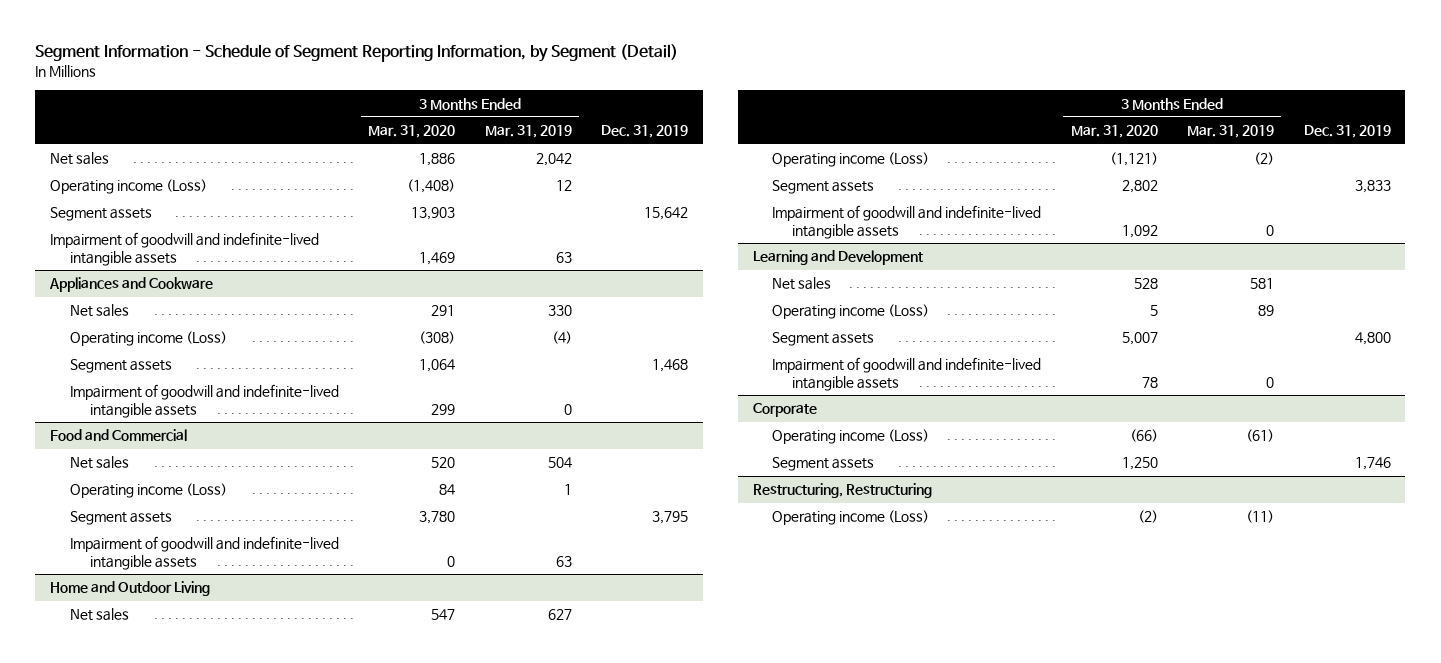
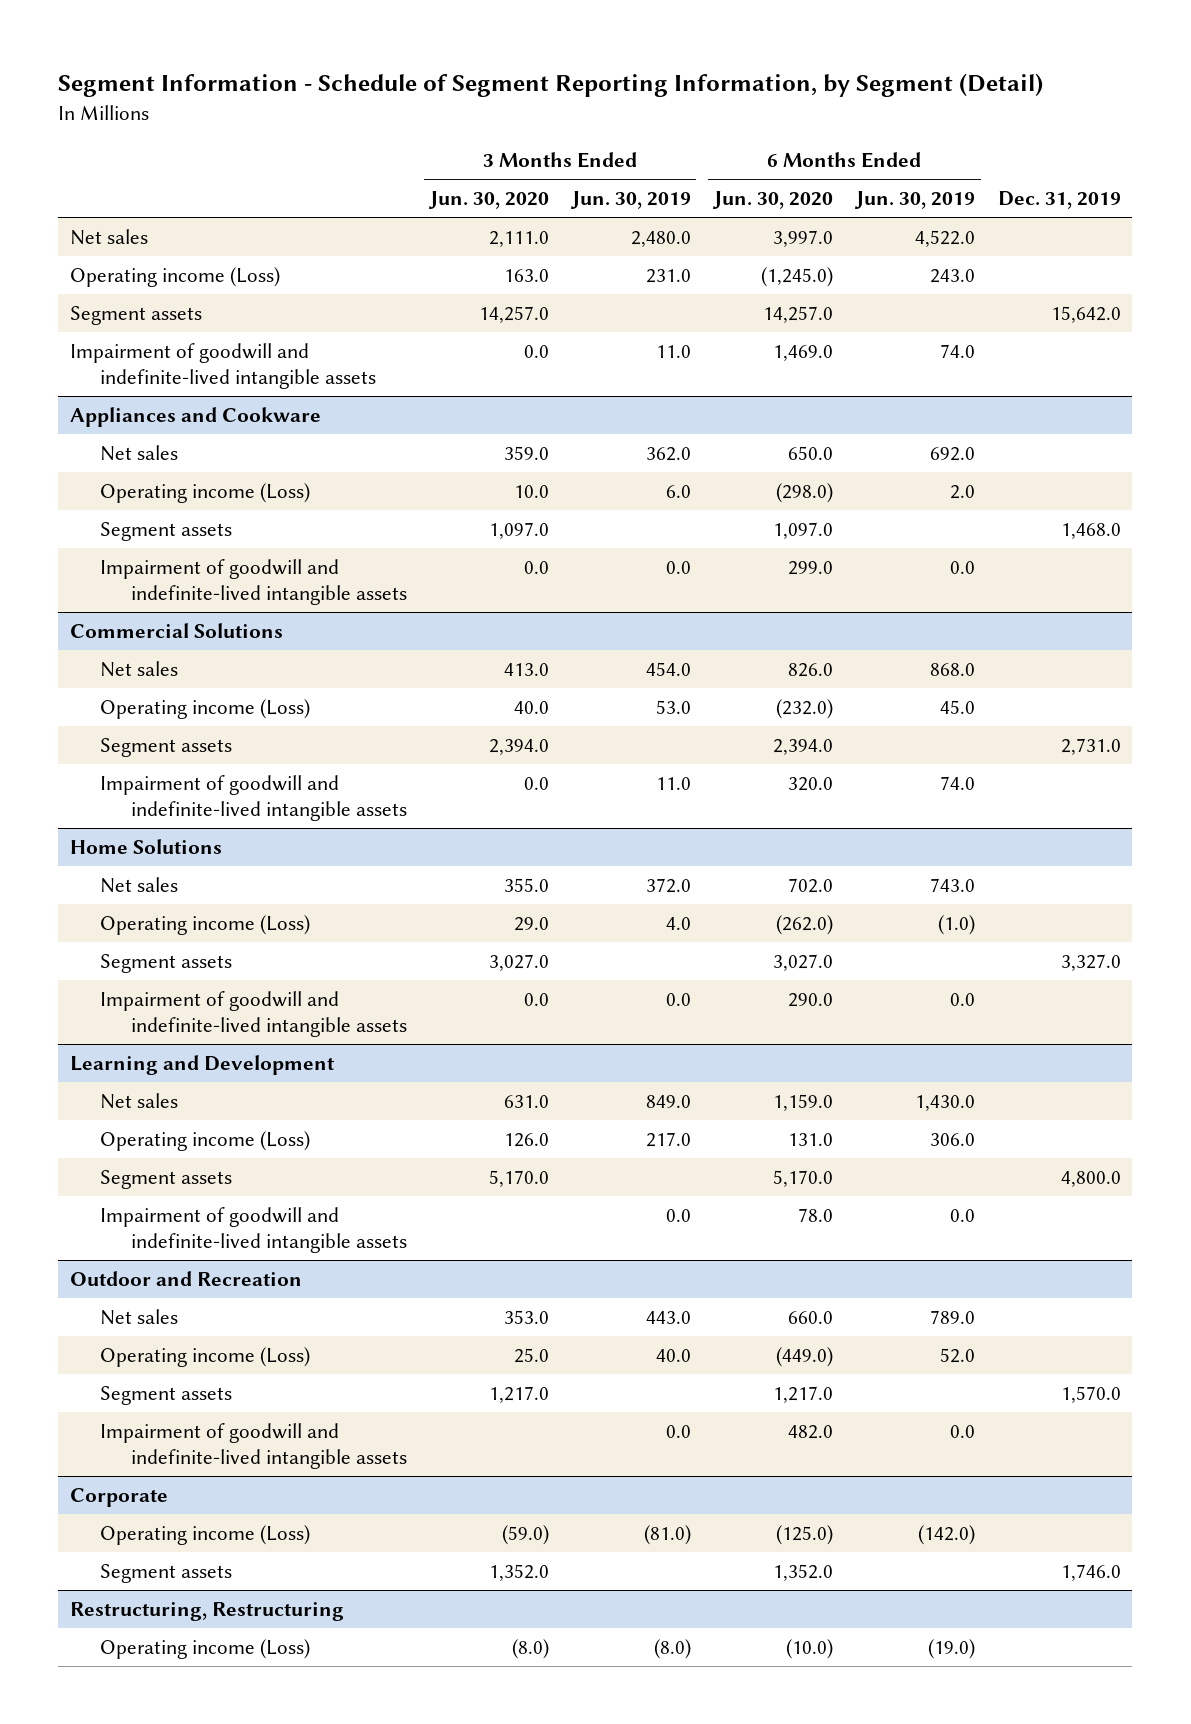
- | 3 Months Ended Mar. 31, 2020 | 3 Months Ended Mar. 31, 2019 | Dec. 31, 2019
+ | 3 Months Ended Jun. 30, 2020 | 3 Months Ended Jun. 30, 2019 | 6 Months Ended Jun. 30, 2020 | 6 Months Ended Jun. 30, 2019 | Dec. 31, 2019
- Segment assets | 13,903 | | 15,642
+ Segment assets | 14,257.0 | | 14,257.0 | | 15,642.0
@ Appliances and Cookware
- Segment assets | 1,064 | | 1,468
+ Segment assets | 1,097.0 | | 1,097.0 | | 1,468.0
- Food and Commercial
- Net sales | 520 | 504 |
- Operating income (Loss) | 84 | 1 |
- Segment assets | 3,780 | | 3,795
- Impairment of goodwill and indefinite-lived intangible assets | 0 | 63 |
- Home and Outdoor Living
- Net sales | 547 | 627 |
- Operating income (Loss) | (1,121) | (2) |
- Segment assets | 2,802 | | 3,833
- Impairment of goodwill and indefinite-lived intangible assets | 1,092 | 0 |
+ Commercial Solutions
+ Net sales | 413.0 | 454.0 | 826.0 | 868.0 |
+ Operating income (Loss) | 40.0 | 53.0 | (232.0) | 45.0 |
+ Segment assets | 2,394.0 | | 2,394.0 | | 2,731.0
+ Impairment of goodwill and indefinite-lived intangible assets | 0.0 | 11.0 | 320.0 | 74.0 |
+ Home Solutions
+ Net sales | 355.0 | 372.0 | 702.0 | 743.0 |
+ Operating income (Loss) | 29.0 | 4.0 | (262.0) | (1.0) |
+ Segment assets | 3,027.0 | | 3,027.0 | | 3,327.0
+ Impairment of goodwill and indefinite-lived intangible assets | 0.0 | 0.0 | 290.0 | 0.0 |
@ Learning and Development
- Segment assets | 5,007 | | 4,800
+ Segment assets | 5,170.0 | | 5,170.0 | | 4,800.0
+ Outdoor and Recreation
+ Net sales | 353.0 | 443.0 | 660.0 | 789.0 |
+ Operating income (Loss) | 25.0 | 40.0 | (449.0) | 52.0 |
+ Segment assets | 1,217.0 | | 1,217.0 | | 1,570.0
+ Impairment of goodwill and indefinite-lived intangible assets | | 0.0 | 482.0 | 0.0 |
@ Corporate
- Segment assets | 1,250 | | 1,746
+ Segment assets | 1,352.0 | | 1,352.0 | | 1,746.0

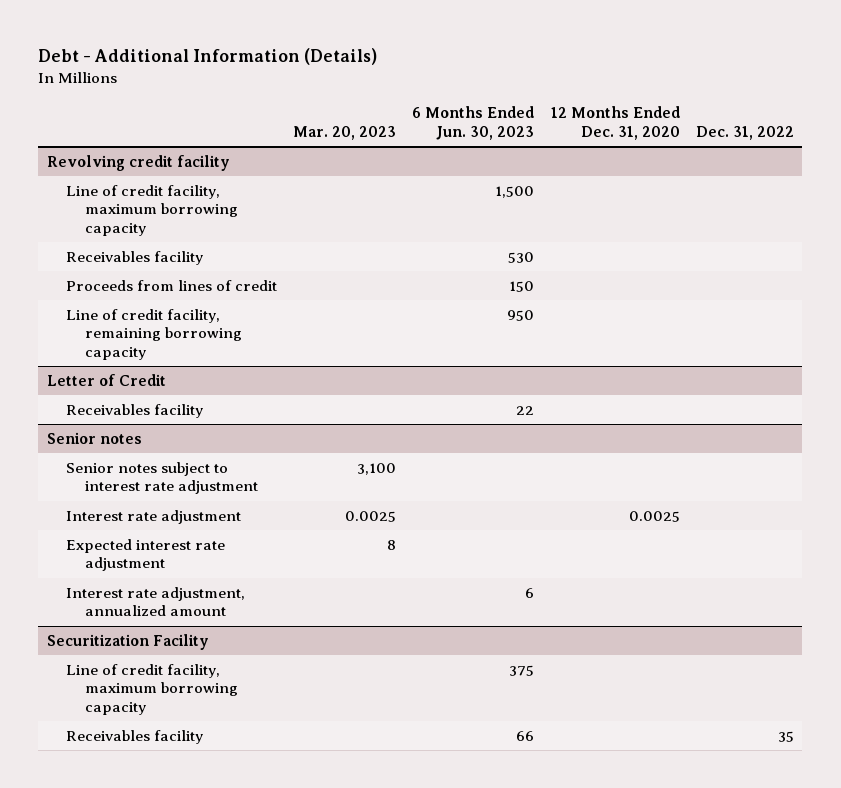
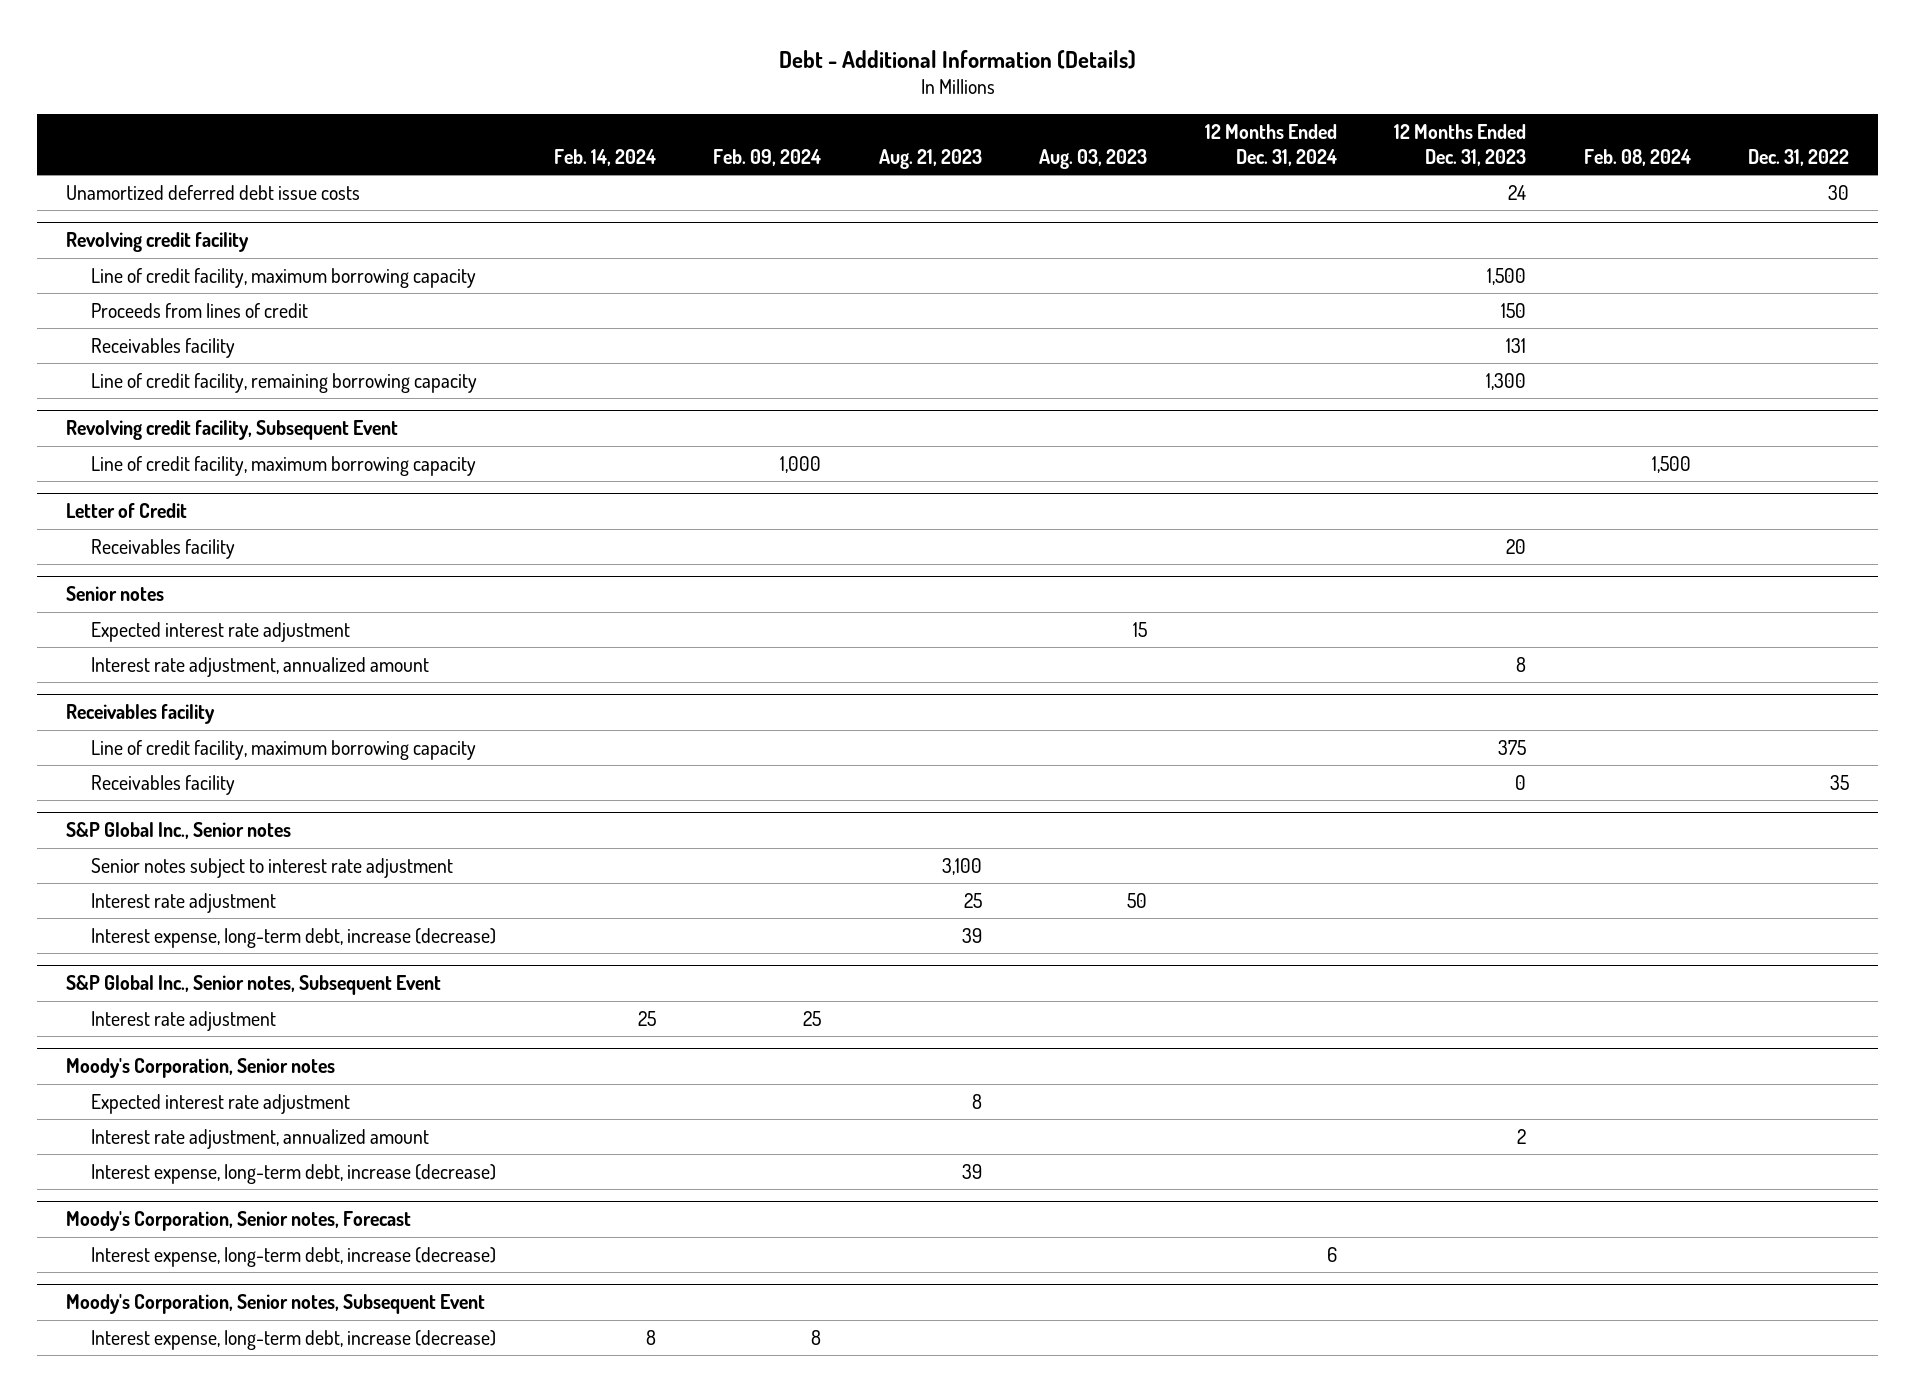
- | Mar. 20, 2023 | 6 Months Ended Jun. 30, 2023 | 12 Months Ended Dec. 31, 2020 | Dec. 31, 2022
+ | Feb. 14, 2024 | Feb. 09, 2024 | Aug. 21, 2023 | Aug. 03, 2023 | 12 Months Ended Dec. 31, 2024 | 12 Months Ended Dec. 31, 2023 | Feb. 08, 2024 | Dec. 31, 2022
+ Unamortized deferred debt issue costs | | | | | | 24 | | 30
@ Revolving credit facility
moved down: Receivables facility | | | | | | 131 | |
+ Revolving credit facility, Subsequent Event
+ Line of credit facility, maximum borrowing capacity | | 1,000 | | | | | 1,500 |
@ Senior notes
- Senior notes subject to interest rate adjustment | 3,100 | | |
- Interest rate adjustment | 0.0025 | | 0.0025 |
- Securitization Facility
+ Receivables facility
+ S&P Global Inc., Senior notes
+ Senior notes subject to interest rate adjustment | | | 3,100 | | | | |
+ Interest rate adjustment | | | 25 | 50 | | | |
+ Interest expense, long-term debt, increase (decrease) | | | 39 | | | | |
+ S&P Global Inc., Senior notes, Subsequent Event
+ Interest rate adjustment | 25 | 25 | | | | | |
+ Moody's Corporation, Senior notes
+ Expected interest rate adjustment | | | 8 | | | | |
+ Interest rate adjustment, annualized amount | | | | | | 2 | |
+ Interest expense, long-term debt, increase (decrease) | | | 39 | | | | |
+ Moody's Corporation, Senior notes, Forecast
+ Interest expense, long-term debt, increase (decrease) | | | | | 6 | | |
+ Moody's Corporation, Senior notes, Subsequent Event
+ Interest expense, long-term debt, increase (decrease) | 8 | 8 | | | | | |

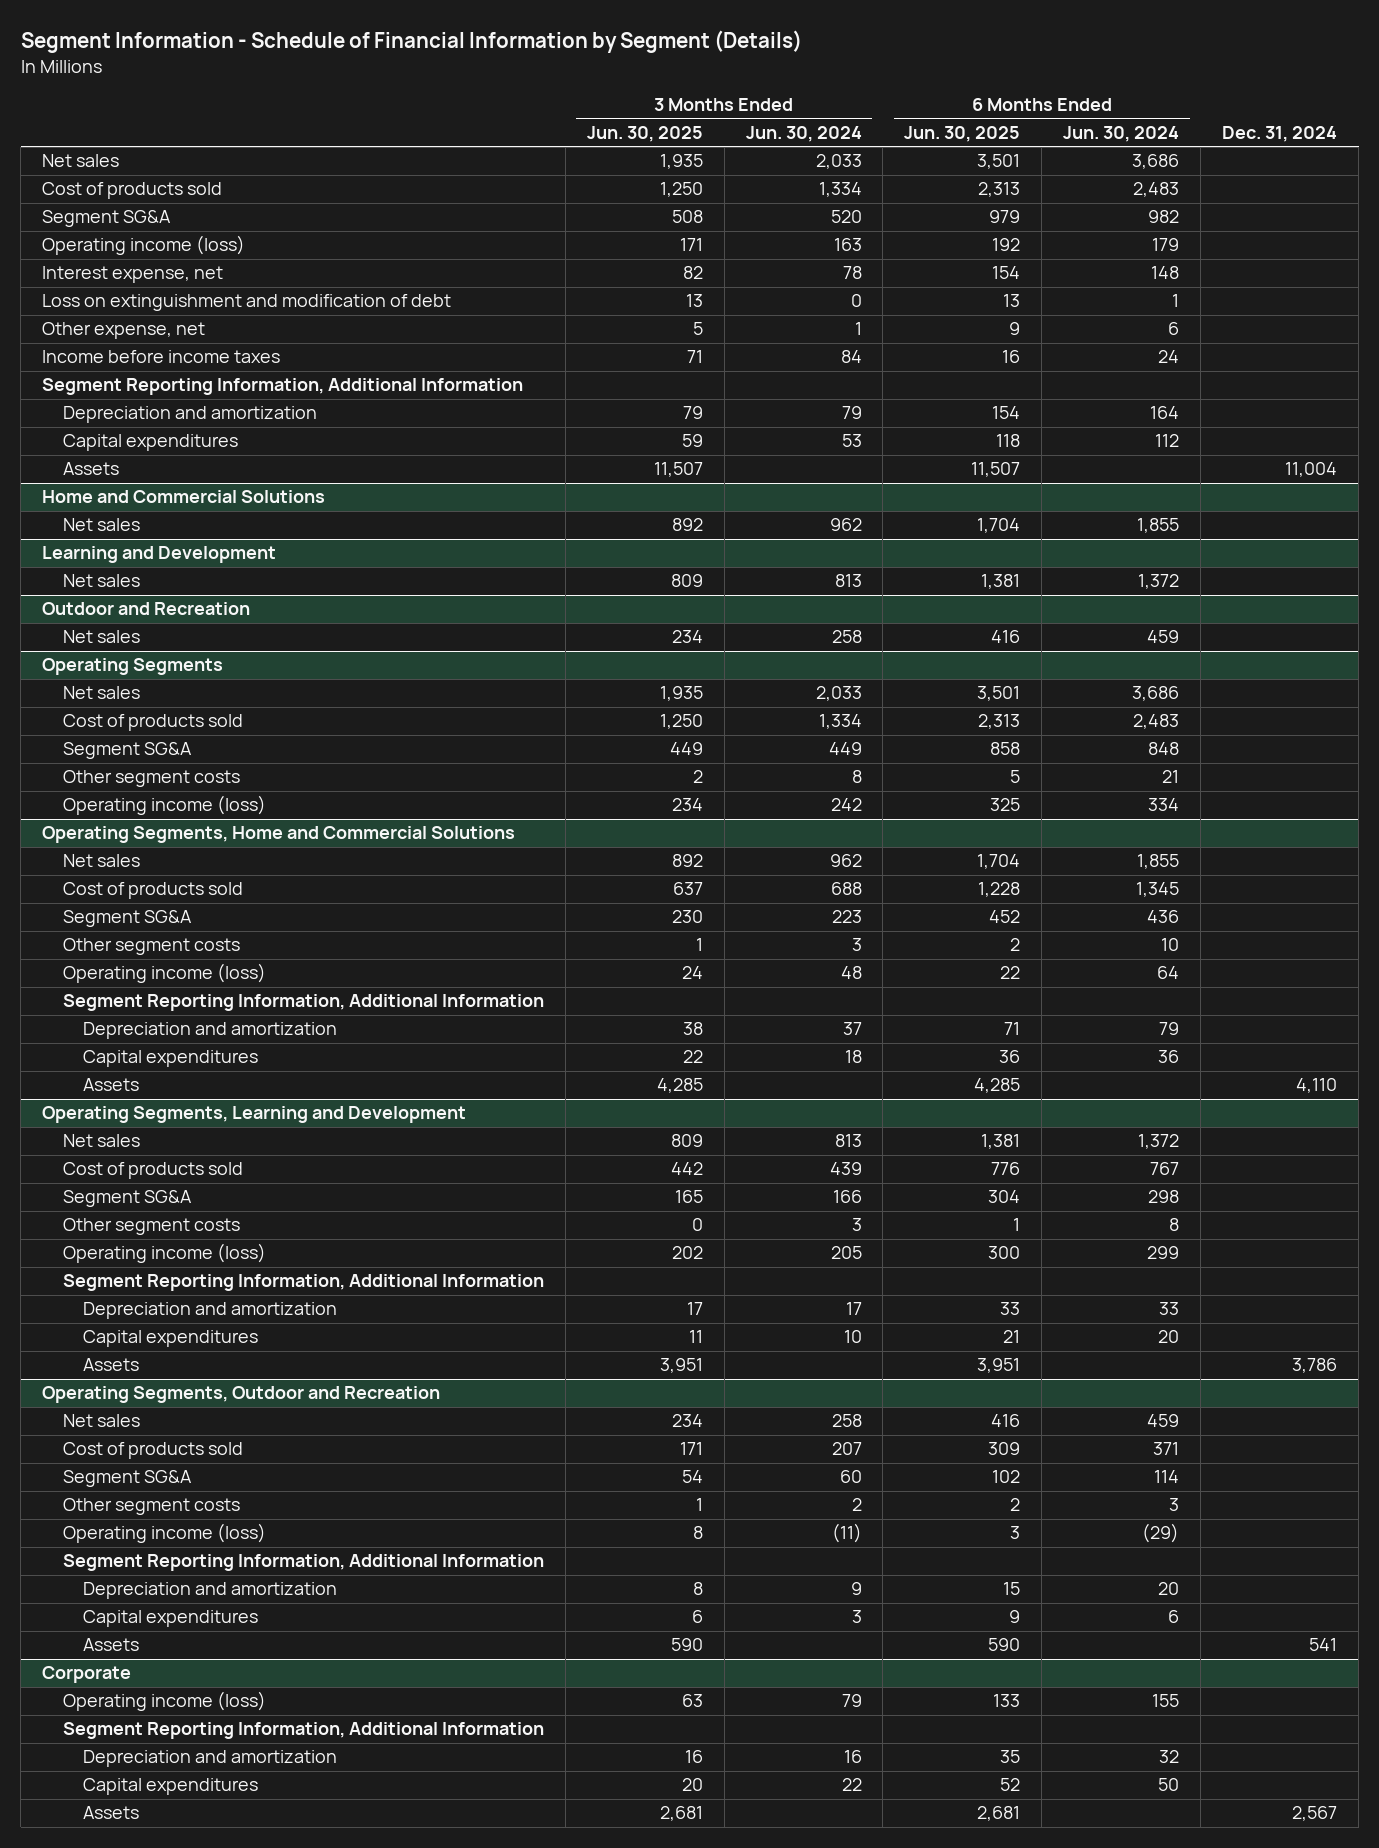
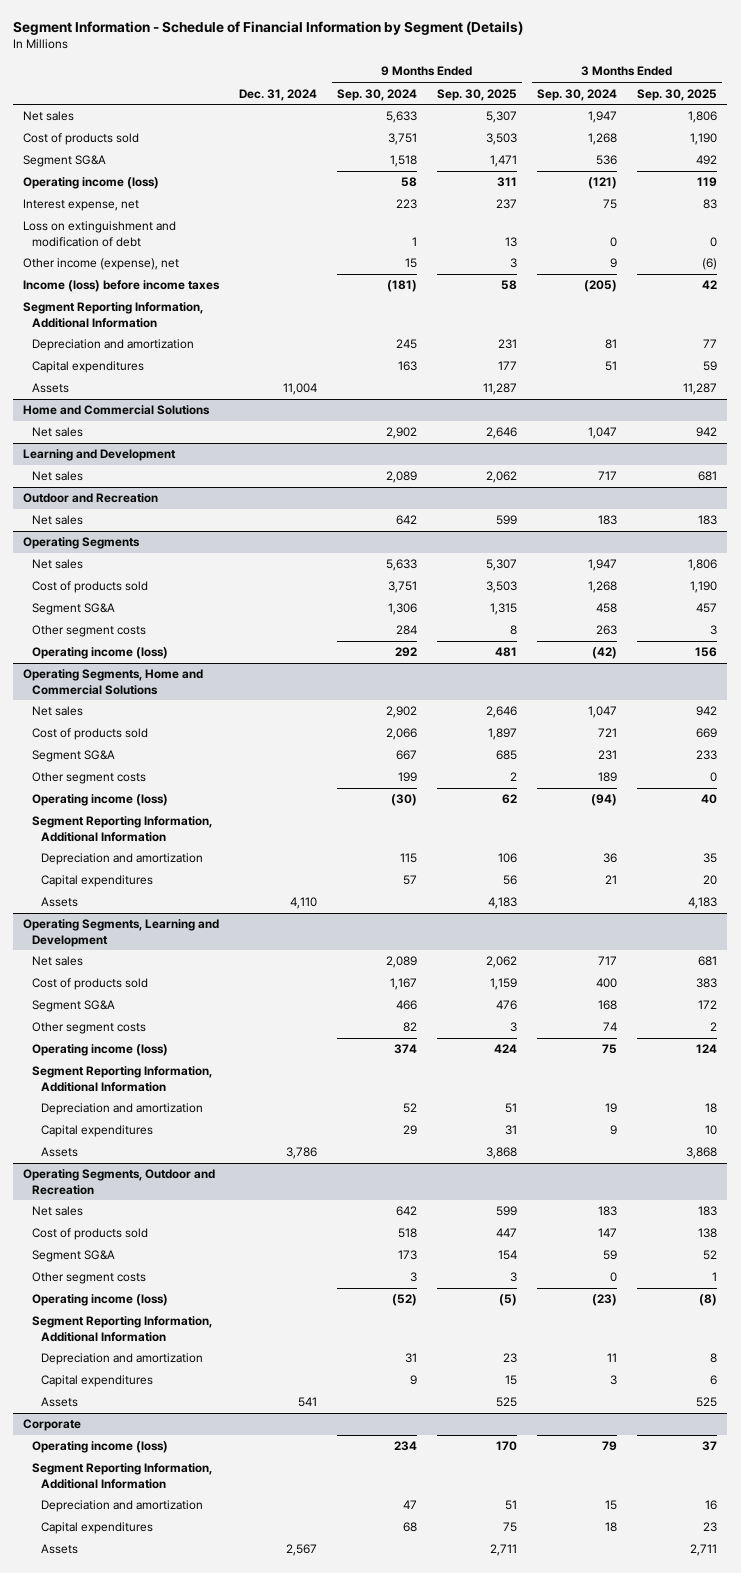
- | 3 Months Ended Jun. 30, 2025 | 3 Months Ended Jun. 30, 2024 | 6 Months Ended Jun. 30, 2025 | 6 Months Ended Jun. 30, 2024 | Dec. 31, 2024
+ | Dec. 31, 2024 | 9 Months Ended Sep. 30, 2024 | 9 Months Ended Sep. 30, 2025 | 3 Months Ended Sep. 30, 2024 | 3 Months Ended Sep. 30, 2025
- Other expense, net | 5 | 1 | 9 | 6 |
- Income before income taxes | 71 | 84 | 16 | 24 |
+ Other income (expense), net | | 15 | 3 | 9 | (6)
+ Income (loss) before income taxes | | (181) | 58 | (205) | 42

